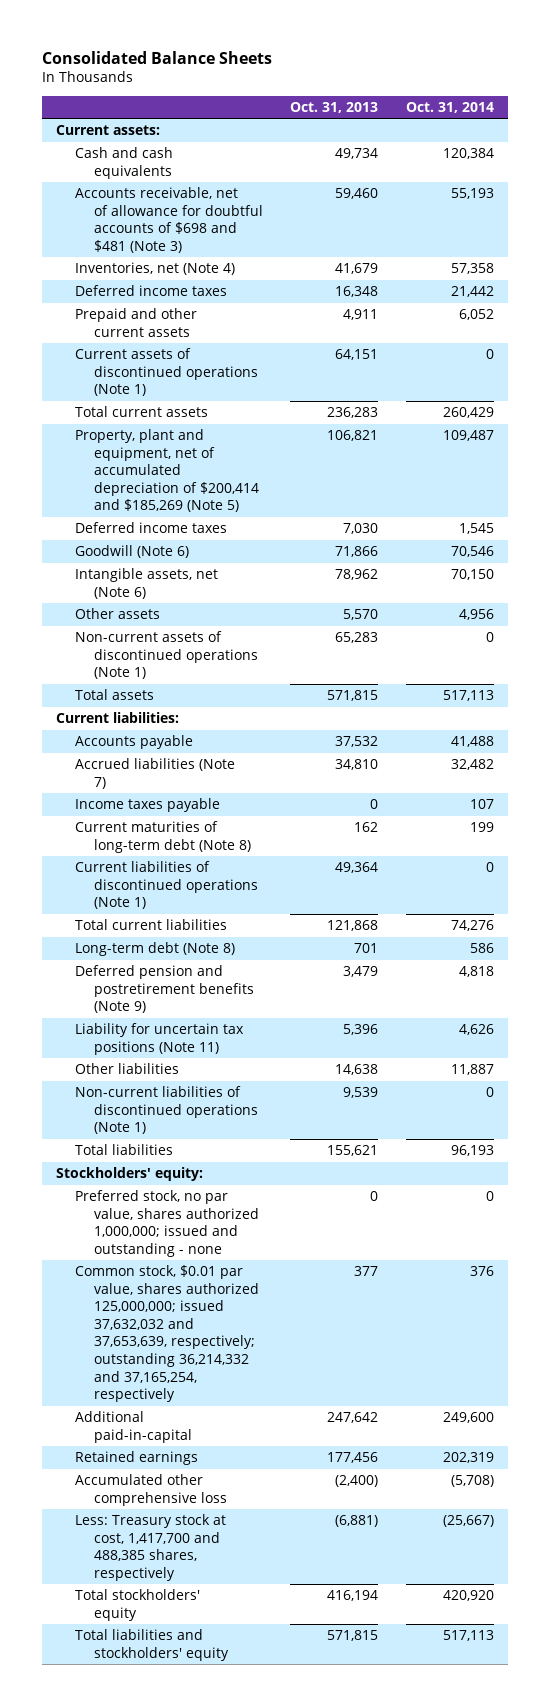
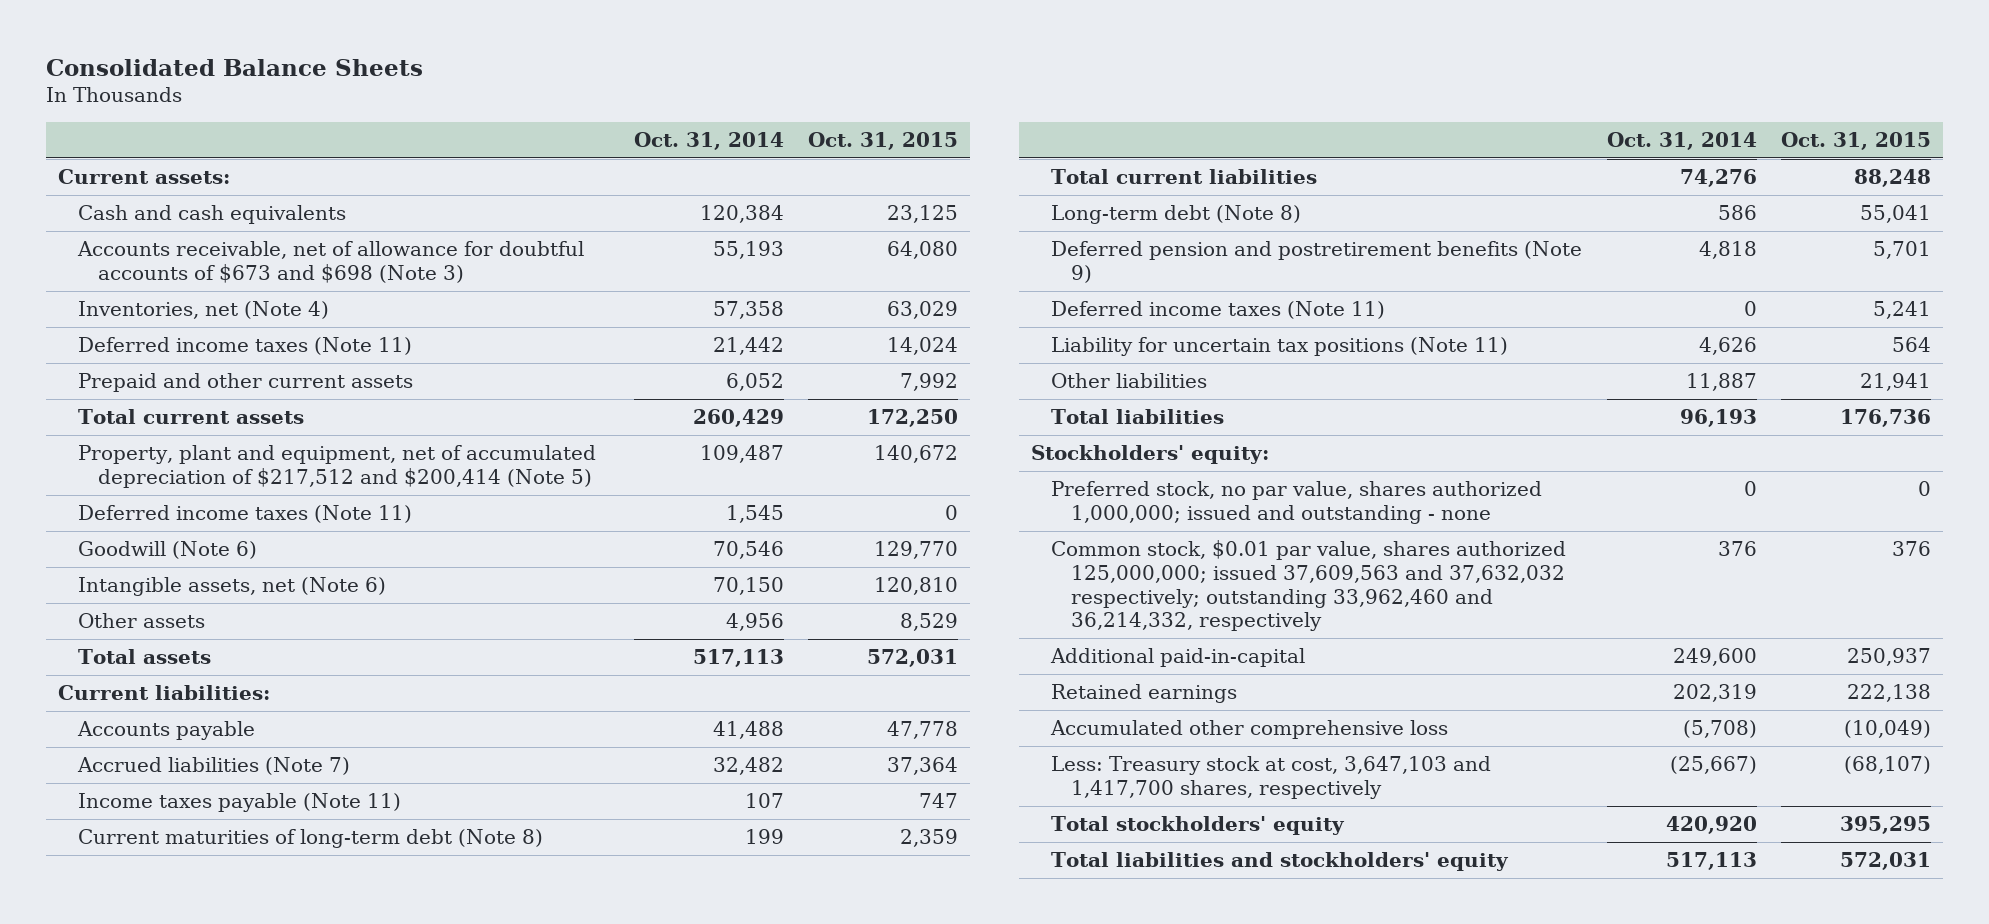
- | Oct. 31, 2013 | Oct. 31, 2014
+ | Oct. 31, 2014 | Oct. 31, 2015
- Accounts receivable, net of allowance for doubtful accounts of $698 and $481 (Note 3) | 59,460 | 55,193
+ Accounts receivable, net of allowance for doubtful accounts of $673 and $698 (Note 3) | 55,193 | 64,080
- Deferred income taxes | 16,348 | 21,442
+ Deferred income taxes (Note 11) | 21,442 | 14,024
- Current assets of discontinued operations (Note 1) | 64,151 | 0
- Property, plant and equipment, net of accumulated depreciation of $200,414 and $185,269 (Note 5) | 106,821 | 109,487
- Deferred income taxes | 7,030 | 1,545
+ Property, plant and equipment, net of accumulated depreciation of $217,512 and $200,414 (Note 5) | 109,487 | 140,672
+ Deferred income taxes (Note 11) | 1,545 | 0
- Non-current assets of discontinued operations (Note 1) | 65,283 | 0
- Income taxes payable | 0 | 107
+ Income taxes payable (Note 11) | 107 | 747
- Current liabilities of discontinued operations (Note 1) | 49,364 | 0
+ Deferred income taxes (Note 11) | 0 | 5,241
- Non-current liabilities of discontinued operations (Note 1) | 9,539 | 0
- Common stock, $0.01 par value, shares authorized 125,000,000; issued 37,632,032 and 37,653,639, respectively; outstanding 36,214,332 and 37,165,254, respectively | 377 | 376
+ Common stock, $0.01 par value, shares authorized 125,000,000; issued 37,609,563 and 37,632,032 respectively; outstanding 33,962,460 and 36,214,332, respectively | 376 | 376
- Less: Treasury stock at cost, 1,417,700 and 488,385 shares, respectively | (6,881) | (25,667)
+ Less: Treasury stock at cost, 3,647,103 and 1,417,700 shares, respectively | (25,667) | (68,107)

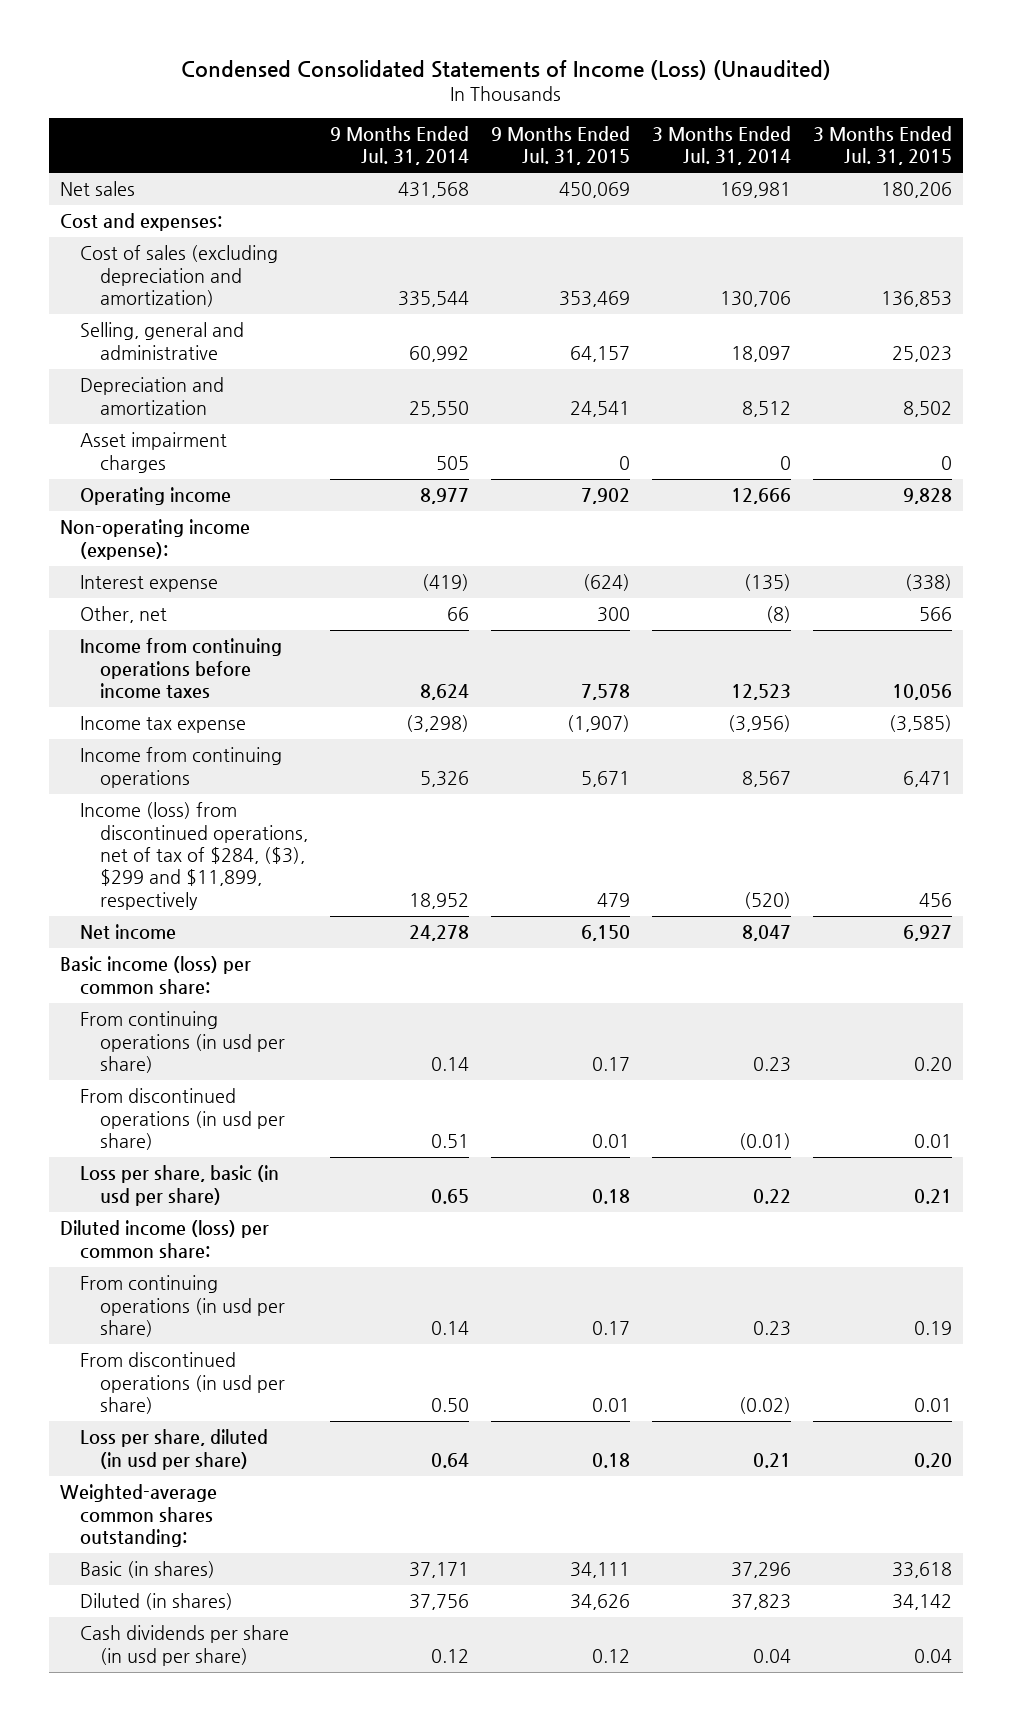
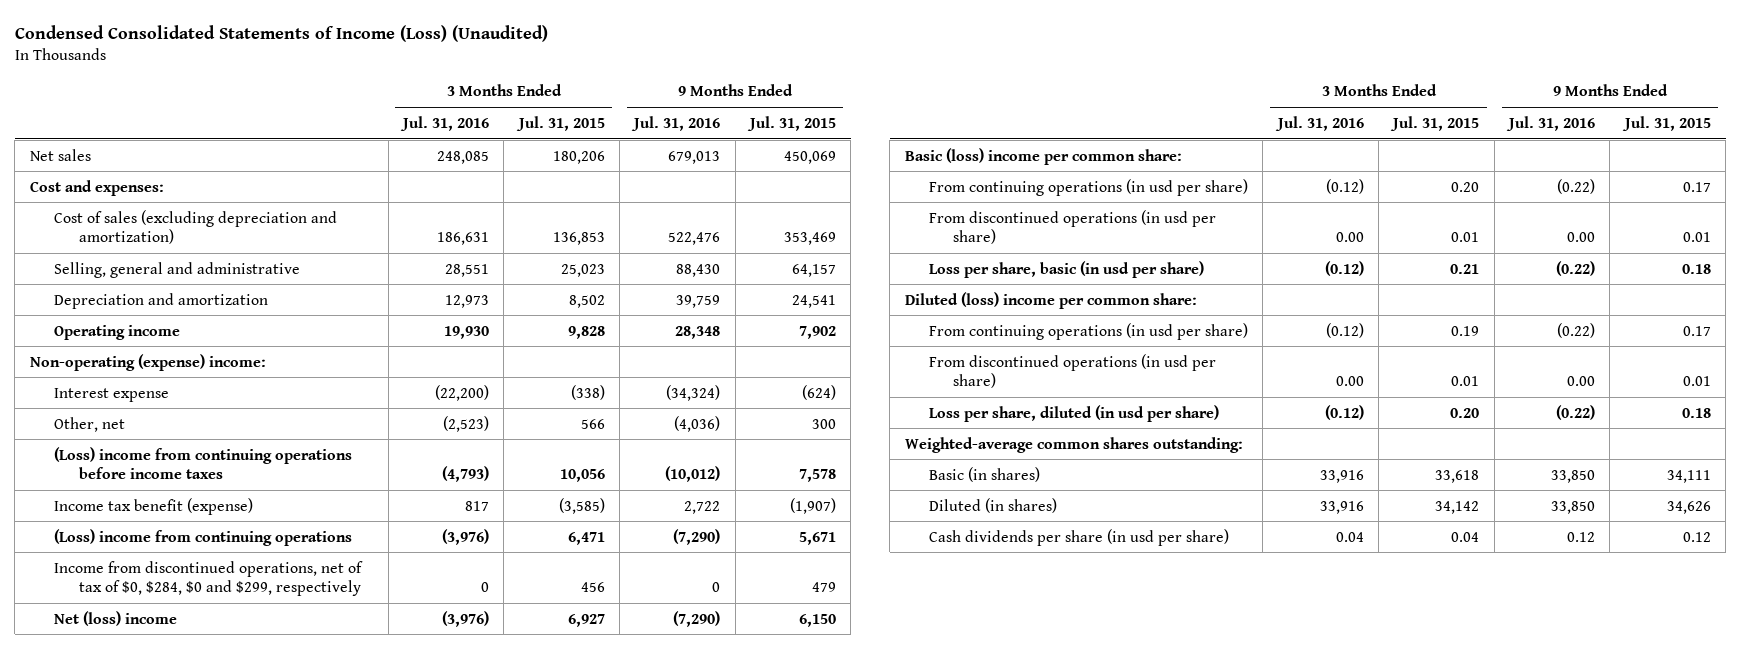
- | 9 Months Ended Jul. 31, 2014 | 9 Months Ended Jul. 31, 2015 | 3 Months Ended Jul. 31, 2014 | 3 Months Ended Jul. 31, 2015
+ | 3 Months Ended Jul. 31, 2016 | 3 Months Ended Jul. 31, 2015 | 9 Months Ended Jul. 31, 2016 | 9 Months Ended Jul. 31, 2015
- Asset impairment charges | 505 | 0 | 0 | 0
- Non-operating income (expense):
+ Non-operating (expense) income:
- Income from continuing operations before income taxes | 8,624 | 7,578 | 12,523 | 10,056
- Income tax expense | (3,298) | (1,907) | (3,956) | (3,585)
- Income from continuing operations | 5,326 | 5,671 | 8,567 | 6,471
- Income (loss) from discontinued operations, net of tax of $284, ($3), $299 and $11,899, respectively | 18,952 | 479 | (520) | 456
- Net income | 24,278 | 6,150 | 8,047 | 6,927
- Basic income (loss) per common share:
+ (Loss) income from continuing operations before income taxes | (4,793) | 10,056 | (10,012) | 7,578
+ Income tax benefit (expense) | 817 | (3,585) | 2,722 | (1,907)
+ (Loss) income from continuing operations | (3,976) | 6,471 | (7,290) | 5,671
+ Income from discontinued operations, net of tax of $0, $284, $0 and $299, respectively | 0 | 456 | 0 | 479
+ Net (loss) income | (3,976) | 6,927 | (7,290) | 6,150
+ Basic (loss) income per common share:
- Diluted income (loss) per common share:
+ Diluted (loss) income per common share:

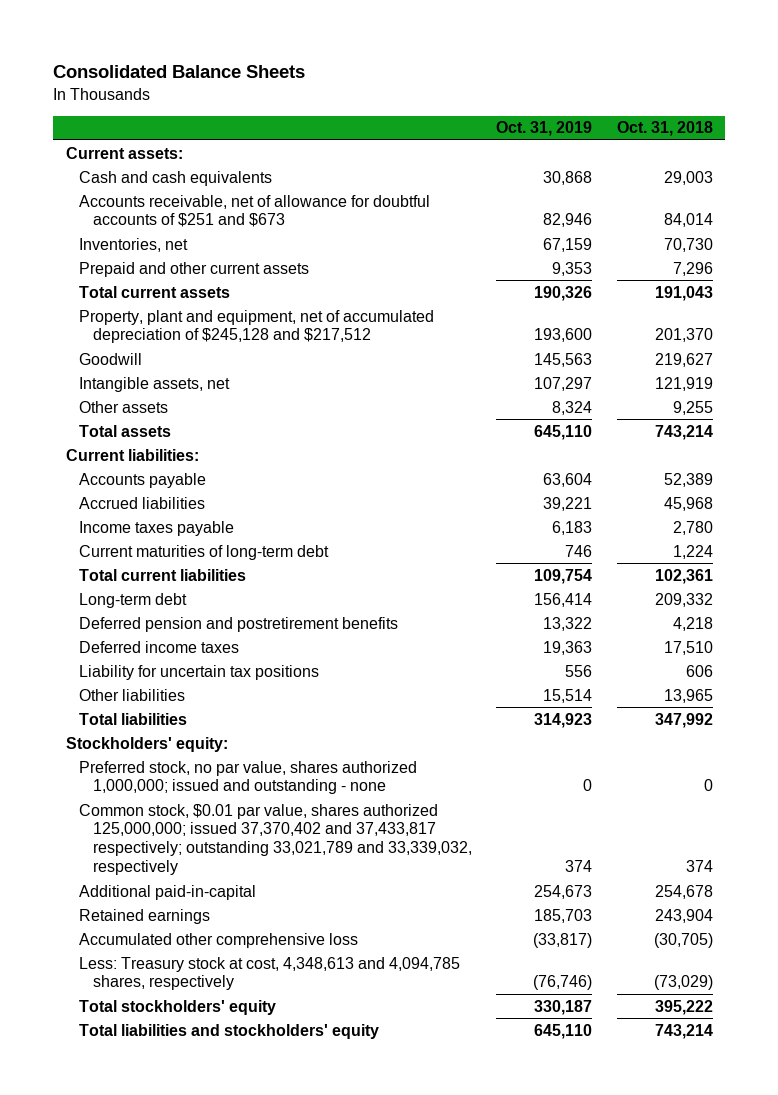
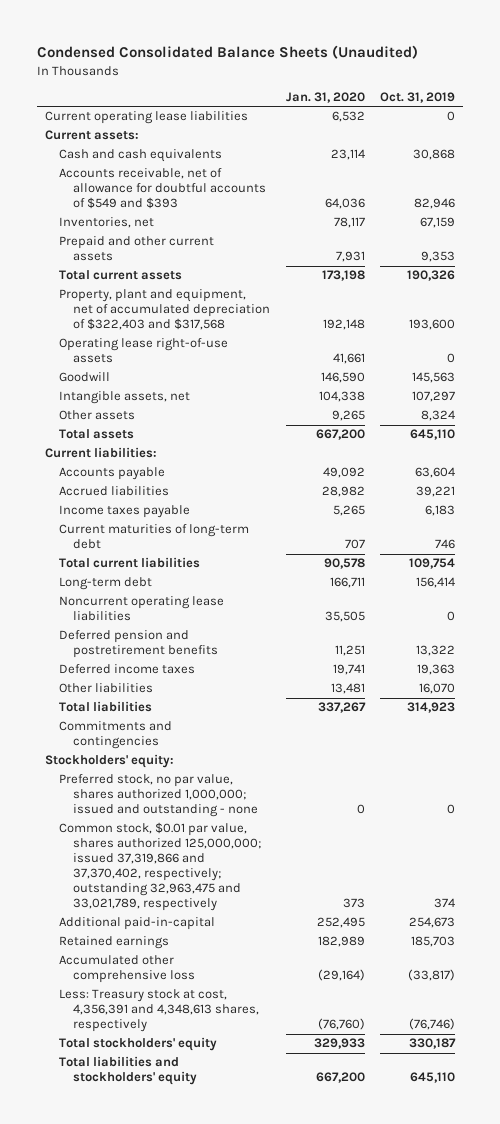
- Consolidated Balance Sheets
+ Condensed Consolidated Balance Sheets (Unaudited)
- | Oct. 31, 2019 | Oct. 31, 2018
+ | Jan. 31, 2020 | Oct. 31, 2019
+ Current operating lease liabilities | 6,532 | 0
- Accounts receivable, net of allowance for doubtful accounts of $251 and $673 | 82,946 | 84,014
+ Accounts receivable, net of allowance for doubtful accounts of $549 and $393 | 64,036 | 82,946
- Property, plant and equipment, net of accumulated depreciation of $245,128 and $217,512 | 193,600 | 201,370
+ Property, plant and equipment, net of accumulated depreciation of $322,403 and $317,568 | 192,148 | 193,600
+ Operating lease right-of-use assets | 41,661 | 0
+ Noncurrent operating lease liabilities | 35,505 | 0
- Liability for uncertain tax positions | 556 | 606
- Other liabilities | 15,514 | 13,965
+ Other liabilities | 13,481 | 16,070
+ Commitments and contingencies
- Common stock, $0.01 par value, shares authorized 125,000,000; issued 37,370,402 and 37,433,817 respectively; outstanding 33,021,789 and 33,339,032, respectively | 374 | 374
+ Common stock, $0.01 par value, shares authorized 125,000,000; issued 37,319,866 and 37,370,402, respectively; outstanding 32,963,475 and 33,021,789, respectively | 373 | 374
- Less: Treasury stock at cost, 4,348,613 and 4,094,785 shares, respectively | (76,746) | (73,029)
+ Less: Treasury stock at cost, 4,356,391 and 4,348,613 shares, respectively | (76,760) | (76,746)

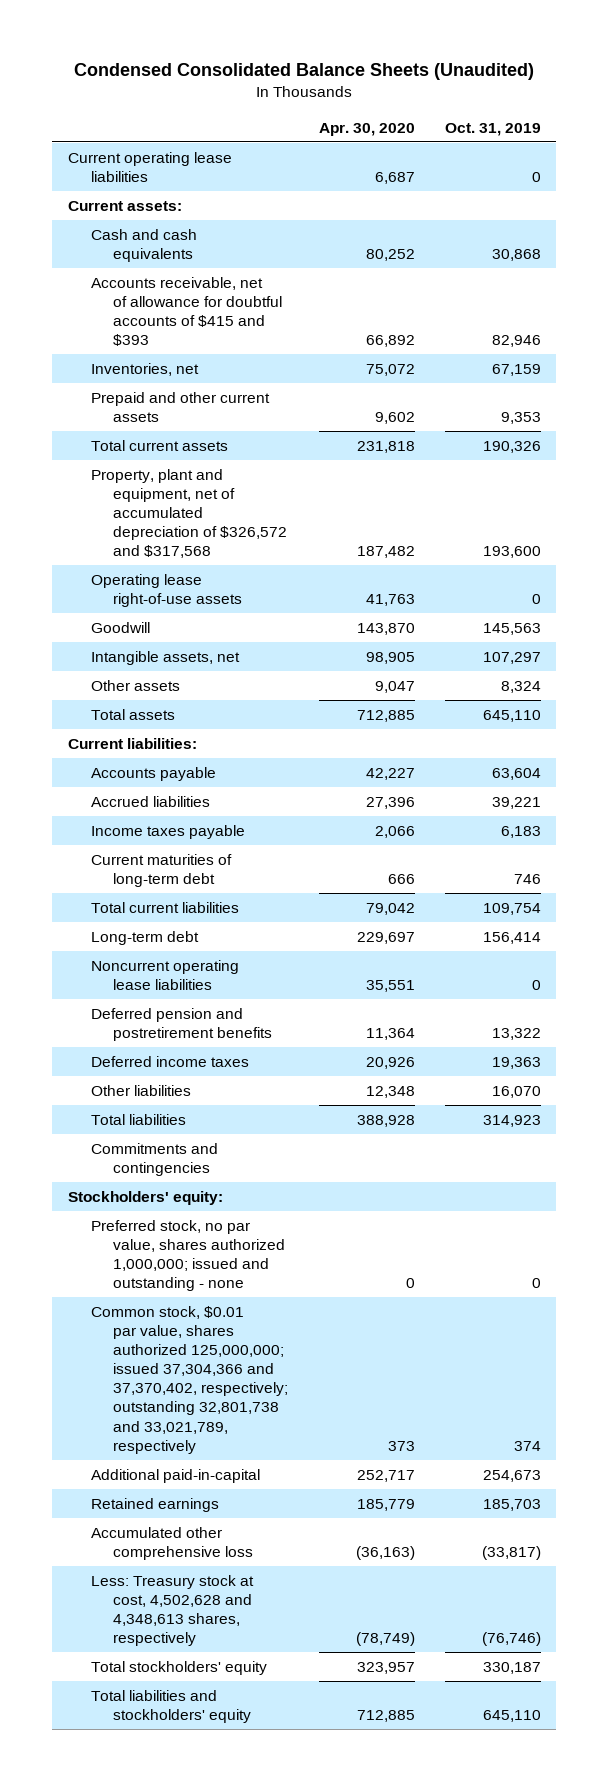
- | Jan. 31, 2020 | Oct. 31, 2019
+ | Apr. 30, 2020 | Oct. 31, 2019
- Accounts receivable, net of allowance for doubtful accounts of $549 and $393 | 64,036 | 82,946
+ Accounts receivable, net of allowance for doubtful accounts of $415 and $393 | 66,892 | 82,946
- Property, plant and equipment, net of accumulated depreciation of $322,403 and $317,568 | 192,148 | 193,600
+ Property, plant and equipment, net of accumulated depreciation of $326,572 and $317,568 | 187,482 | 193,600
- Common stock, $0.01 par value, shares authorized 125,000,000; issued 37,319,866 and 37,370,402, respectively; outstanding 32,963,475 and 33,021,789, respectively | 373 | 374
+ Common stock, $0.01 par value, shares authorized 125,000,000; issued 37,304,366 and 37,370,402, respectively; outstanding 32,801,738 and 33,021,789, respectively | 373 | 374
- Less: Treasury stock at cost, 4,356,391 and 4,348,613 shares, respectively | (76,760) | (76,746)
+ Less: Treasury stock at cost, 4,502,628 and 4,348,613 shares, respectively | (78,749) | (76,746)

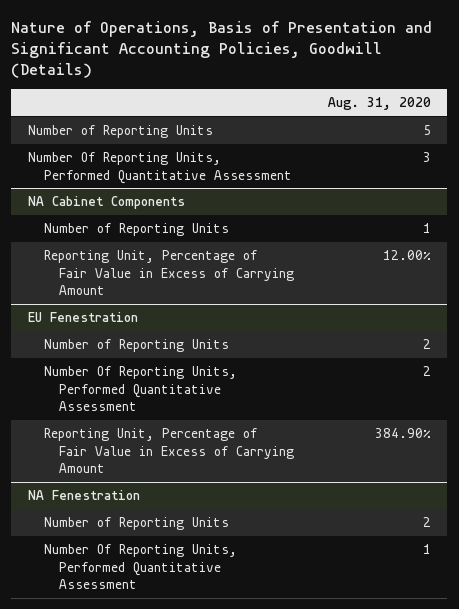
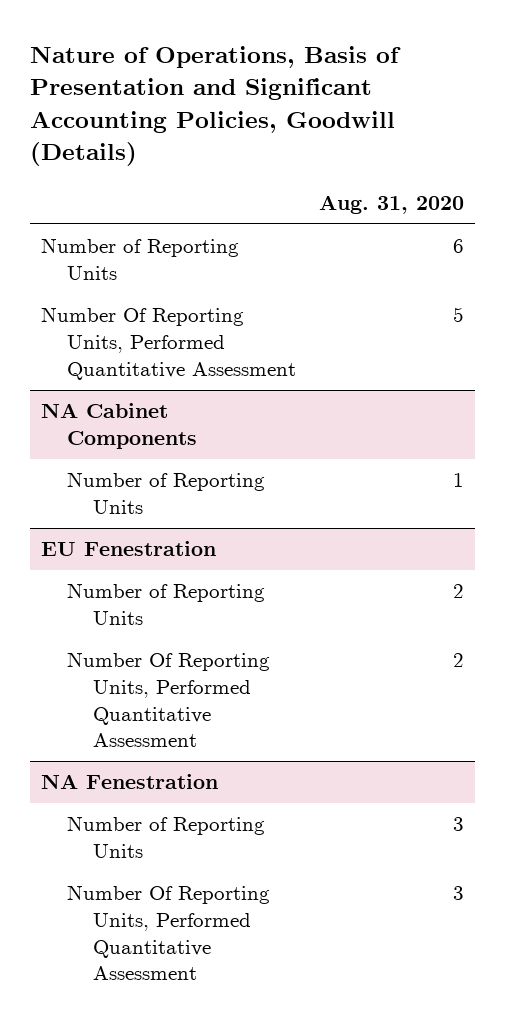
- Number of Reporting Units | 5
- Number Of Reporting Units, Performed Quantitative Assessment | 3
+ Number of Reporting Units | 6
+ Number Of Reporting Units, Performed Quantitative Assessment | 5
@ NA Cabinet Components
- Reporting Unit, Percentage of Fair Value in Excess of Carrying Amount | 12.00%
@ EU Fenestration
- Reporting Unit, Percentage of Fair Value in Excess of Carrying Amount | 384.90%
@ NA Fenestration
- Number of Reporting Units | 2
- Number Of Reporting Units, Performed Quantitative Assessment | 1
+ Number of Reporting Units | 3
+ Number Of Reporting Units, Performed Quantitative Assessment | 3

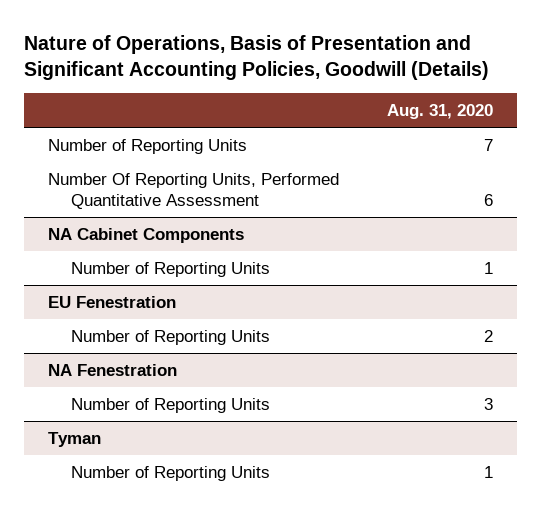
- Number of Reporting Units | 6
- Number Of Reporting Units, Performed Quantitative Assessment | 5
+ Number of Reporting Units | 7
+ Number Of Reporting Units, Performed Quantitative Assessment | 6
@ EU Fenestration
- Number Of Reporting Units, Performed Quantitative Assessment | 2
@ NA Fenestration
- Number Of Reporting Units, Performed Quantitative Assessment | 3
+ Tyman
+ Number of Reporting Units | 1

